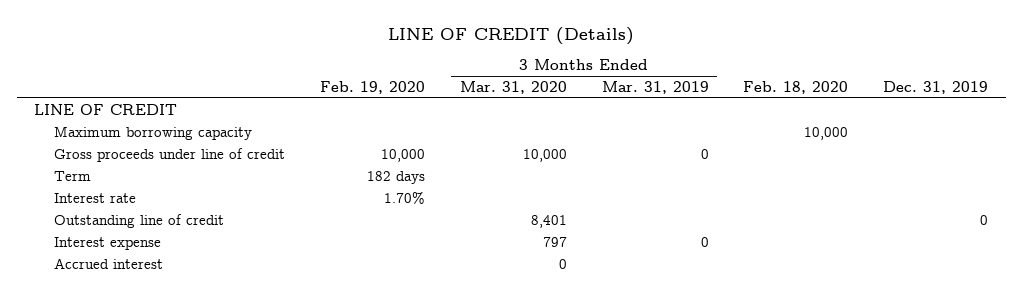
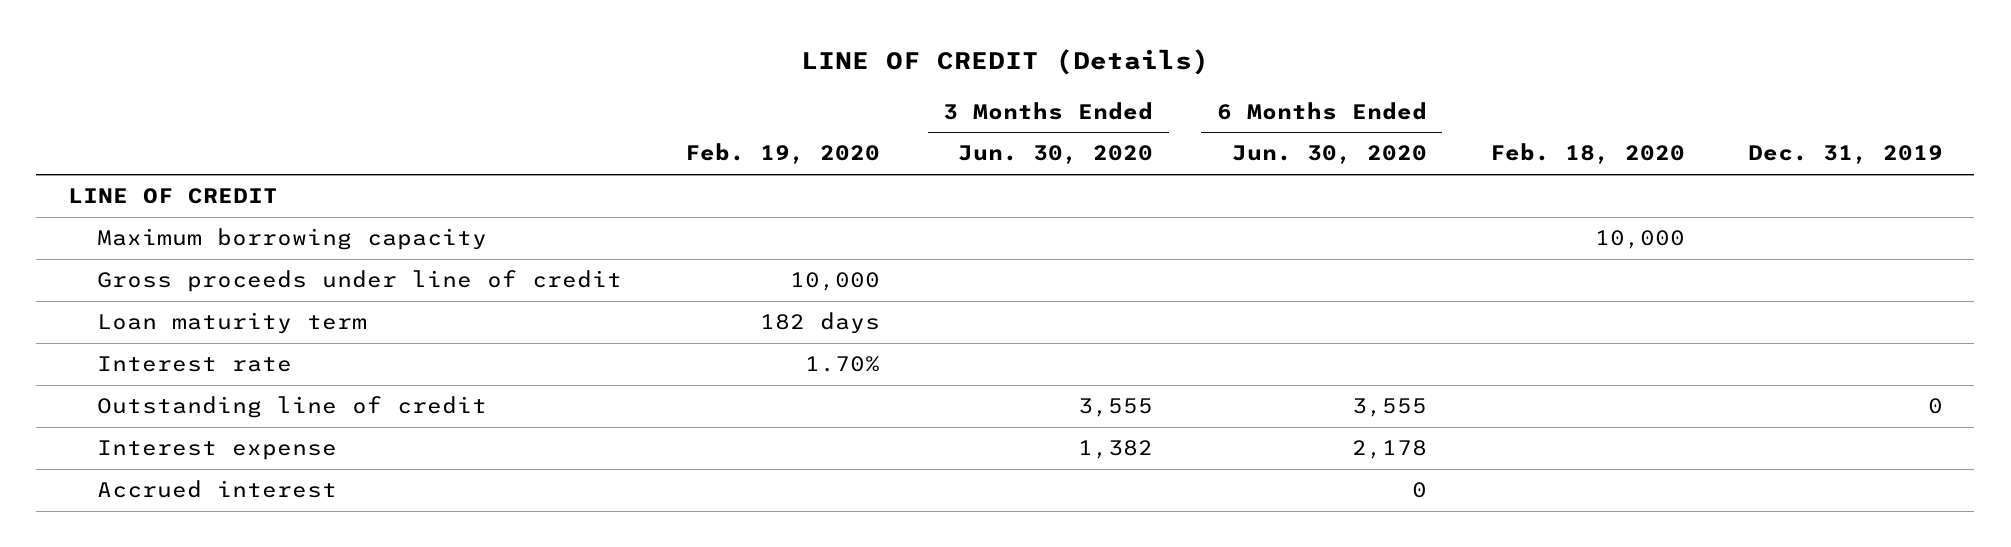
- | Feb. 19, 2020 | 3 Months Ended Mar. 31, 2020 | 3 Months Ended Mar. 31, 2019 | Feb. 18, 2020 | Dec. 31, 2019
+ | Feb. 19, 2020 | 3 Months Ended Jun. 30, 2020 | 6 Months Ended Jun. 30, 2020 | Feb. 18, 2020 | Dec. 31, 2019
- Term | 182 days | | | |
+ Loan maturity term | 182 days | | | |

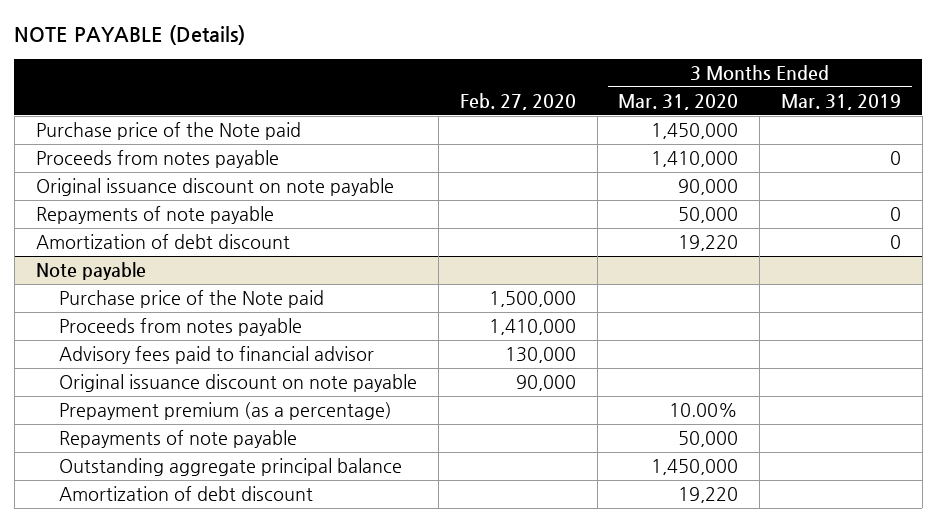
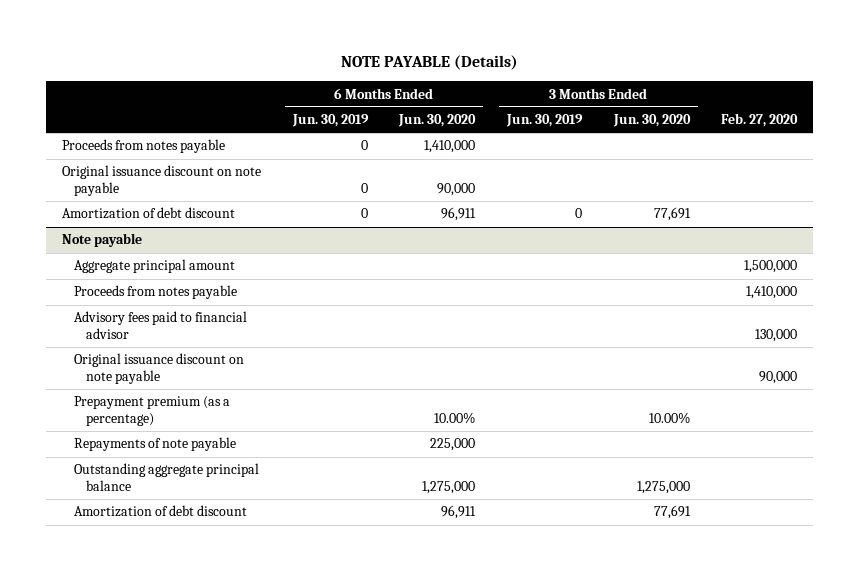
- | Feb. 27, 2020 | 3 Months Ended Mar. 31, 2020 | 3 Months Ended Mar. 31, 2019
+ | 6 Months Ended Jun. 30, 2019 | 6 Months Ended Jun. 30, 2020 | 3 Months Ended Jun. 30, 2019 | 3 Months Ended Jun. 30, 2020 | Feb. 27, 2020
- Purchase price of the Note paid | | 1,450,000 |
- Repayments of note payable | | 50,000 | 0
@ Note payable
- Purchase price of the Note paid | 1,500,000 | |
+ Aggregate principal amount | | | | | 1,500,000

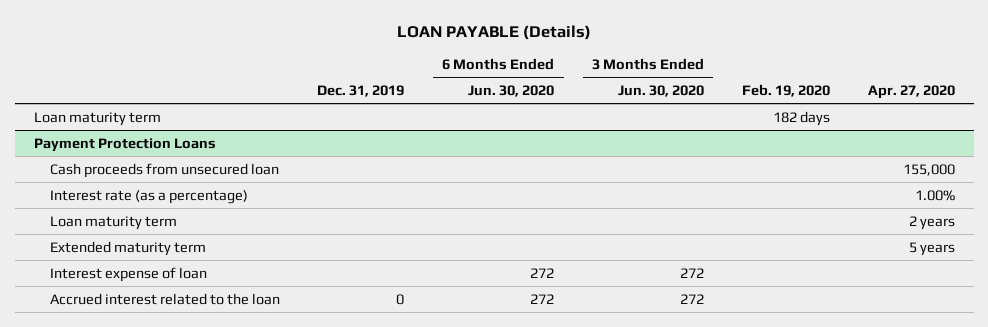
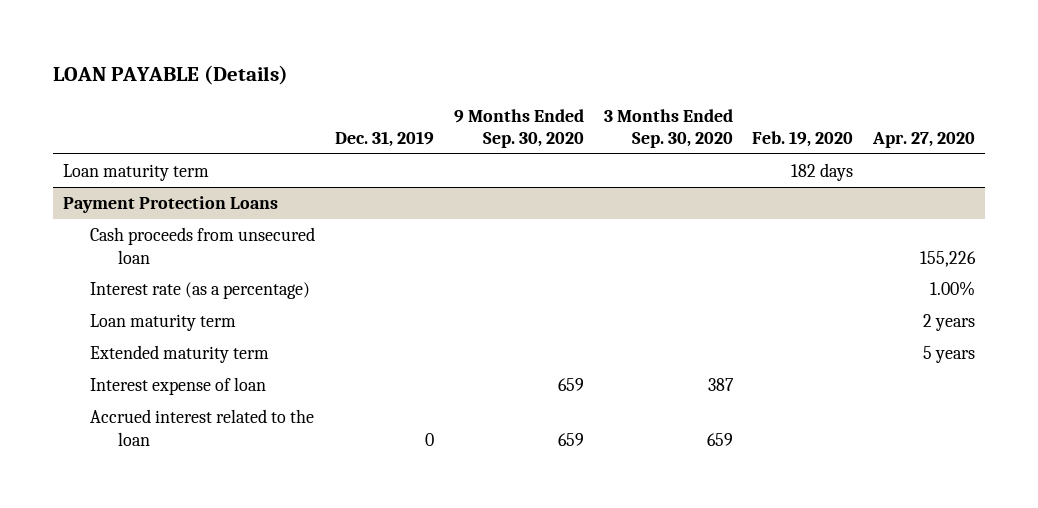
- | Dec. 31, 2019 | 6 Months Ended Jun. 30, 2020 | 3 Months Ended Jun. 30, 2020 | Feb. 19, 2020 | Apr. 27, 2020
+ | Dec. 31, 2019 | 9 Months Ended Sep. 30, 2020 | 3 Months Ended Sep. 30, 2020 | Feb. 19, 2020 | Apr. 27, 2020
@ Payment Protection Loans
- Cash proceeds from unsecured loan | | | | | 155,000
+ Cash proceeds from unsecured loan | | | | | 155,226

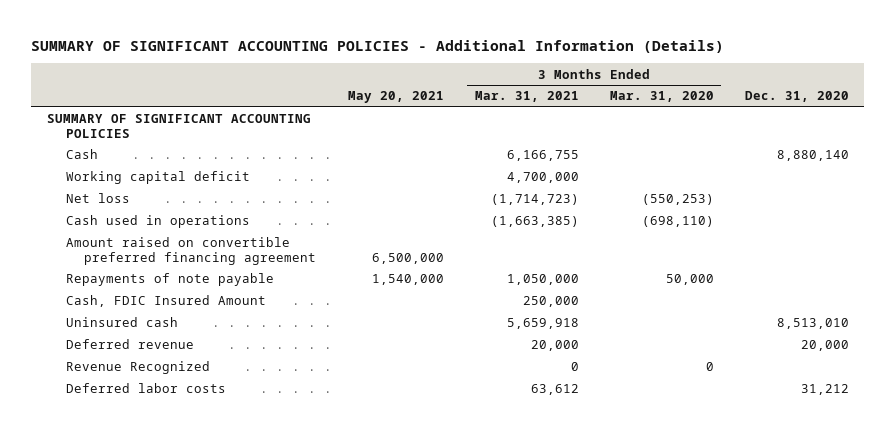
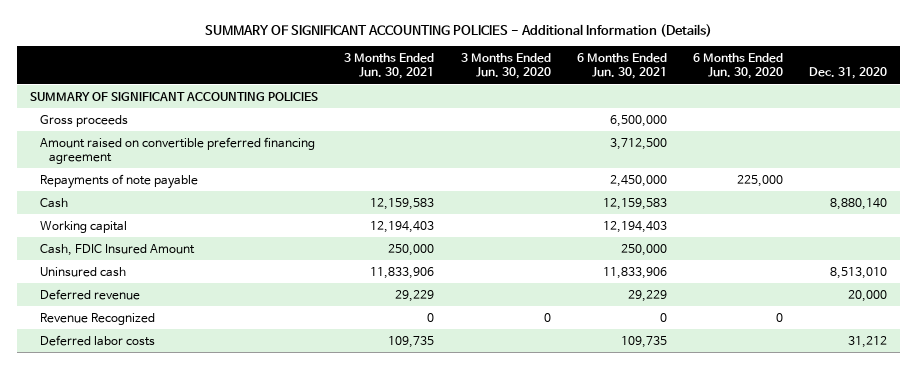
- | May 20, 2021 | 3 Months Ended Mar. 31, 2021 | 3 Months Ended Mar. 31, 2020 | Dec. 31, 2020
+ | 3 Months Ended Jun. 30, 2021 | 3 Months Ended Jun. 30, 2020 | 6 Months Ended Jun. 30, 2021 | 6 Months Ended Jun. 30, 2020 | Dec. 31, 2020
- Working capital deficit | | 4,700,000 | |
- Net loss | | (1,714,723) | (550,253) |
- Cash used in operations | | (1,663,385) | (698,110) |
+ Gross proceeds | | | 6,500,000 | |
moved down: Cash | 12,159,583 | | 12,159,583 | | 8,880,140
+ Working capital | 12,194,403 | | 12,194,403 | |

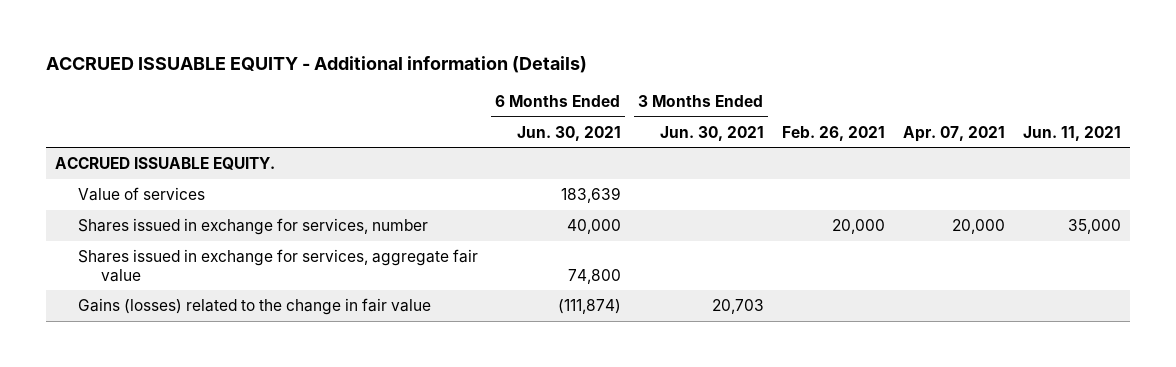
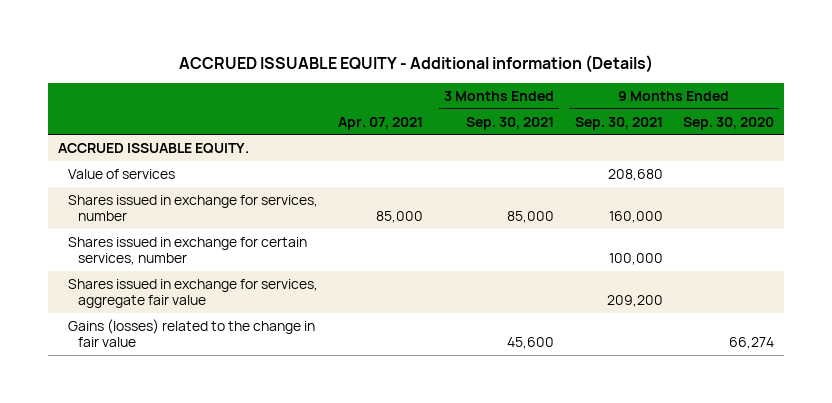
- | 6 Months Ended Jun. 30, 2021 | 3 Months Ended Jun. 30, 2021 | Feb. 26, 2021 | Apr. 07, 2021 | Jun. 11, 2021
+ | Apr. 07, 2021 | 3 Months Ended Sep. 30, 2021 | 9 Months Ended Sep. 30, 2021 | 9 Months Ended Sep. 30, 2020
- Shares issued in exchange for services, number | 40,000 | | 20,000 | 20,000 | 35,000
+ Shares issued in exchange for services, number | 85,000 | 85,000 | 160,000 |
+ Shares issued in exchange for certain services, number | | | 100,000 |

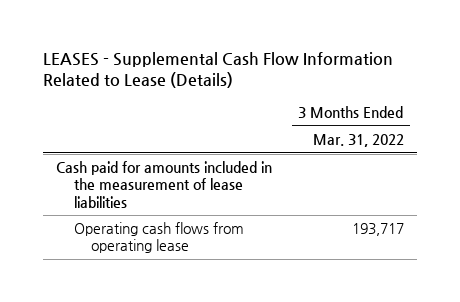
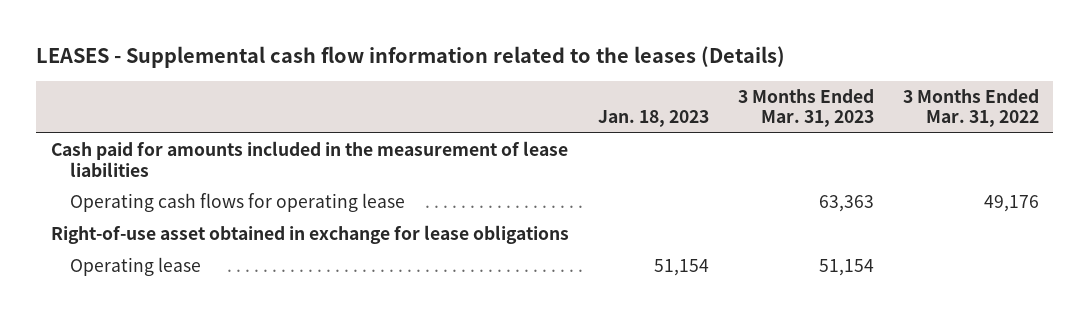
- LEASES - Supplemental Cash Flow Information Related to Lease (Details)
+ LEASES - Supplemental cash flow information related to the leases (Details)
- | 3 Months Ended Mar. 31, 2022
+ | Jan. 18, 2023 | 3 Months Ended Mar. 31, 2023 | 3 Months Ended Mar. 31, 2022
- Operating cash flows from operating lease | 193,717
+ Operating cash flows for operating lease | | 63,363 | 49,176
+ Right-of-use asset obtained in exchange for lease obligations
+ Operating lease | 51,154 | 51,154 |

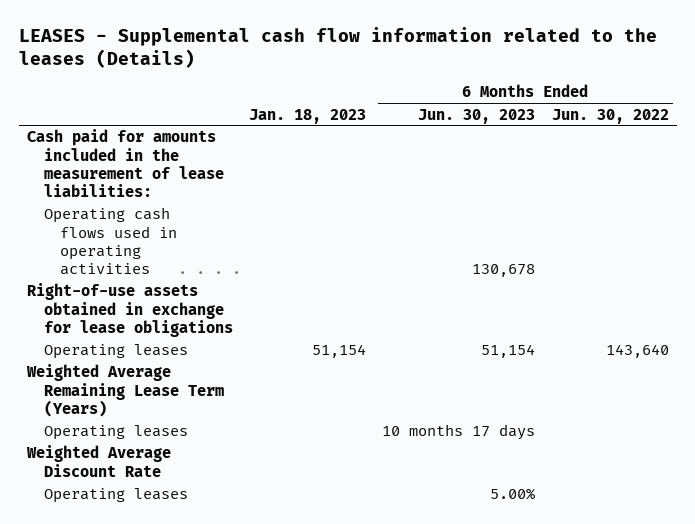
- | Jan. 18, 2023 | 3 Months Ended Mar. 31, 2023 | 3 Months Ended Mar. 31, 2022
+ | Jan. 18, 2023 | 6 Months Ended Jun. 30, 2023 | 6 Months Ended Jun. 30, 2022
- Cash paid for amounts included in the measurement of lease liabilities
- Operating cash flows for operating lease | | 63,363 | 49,176
- Right-of-use asset obtained in exchange for lease obligations
- Operating lease | 51,154 | 51,154 |
+ Cash paid for amounts included in the measurement of lease liabilities:
+ Operating cash flows used in operating activities | | 130,678 |
+ Right-of-use assets obtained in exchange for lease obligations
+ Operating leases | 51,154 | 51,154 | 143,640
+ Weighted Average Remaining Lease Term (Years)
+ Operating leases | | 10 months 17 days |
+ Weighted Average Discount Rate
+ Operating leases | | 5.00% |

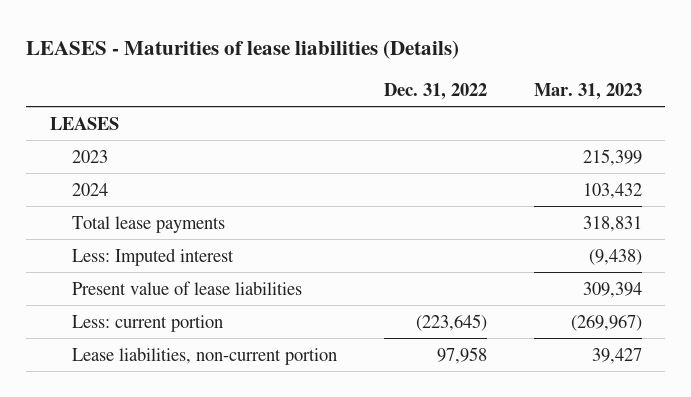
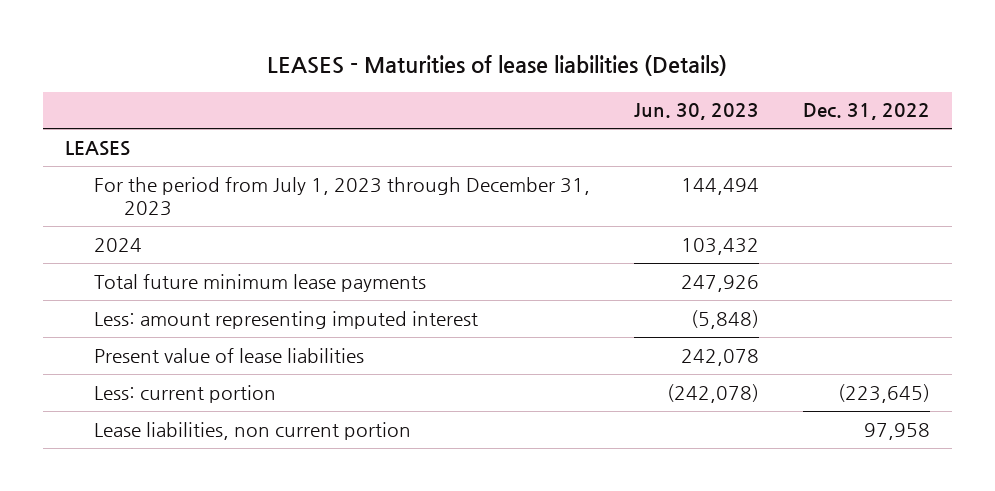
- | Dec. 31, 2022 | Mar. 31, 2023
+ | Jun. 30, 2023 | Dec. 31, 2022
- 2023 | | 215,399
+ For the period from July 1, 2023 through December 31, 2023 | 144,494 |
- Total lease payments | | 318,831
- Less: Imputed interest | | (9,438)
+ Total future minimum lease payments | 247,926 |
+ Less: amount representing imputed interest | (5,848) |
- Lease liabilities, non-current portion | 97,958 | 39,427
+ Lease liabilities, non current portion | | 97,958

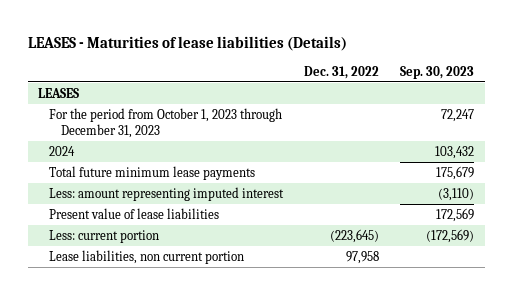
- | Jun. 30, 2023 | Dec. 31, 2022
+ | Dec. 31, 2022 | Sep. 30, 2023
- For the period from July 1, 2023 through December 31, 2023 | 144,494 |
+ For the period from October 1, 2023 through December 31, 2023 | | 72,247

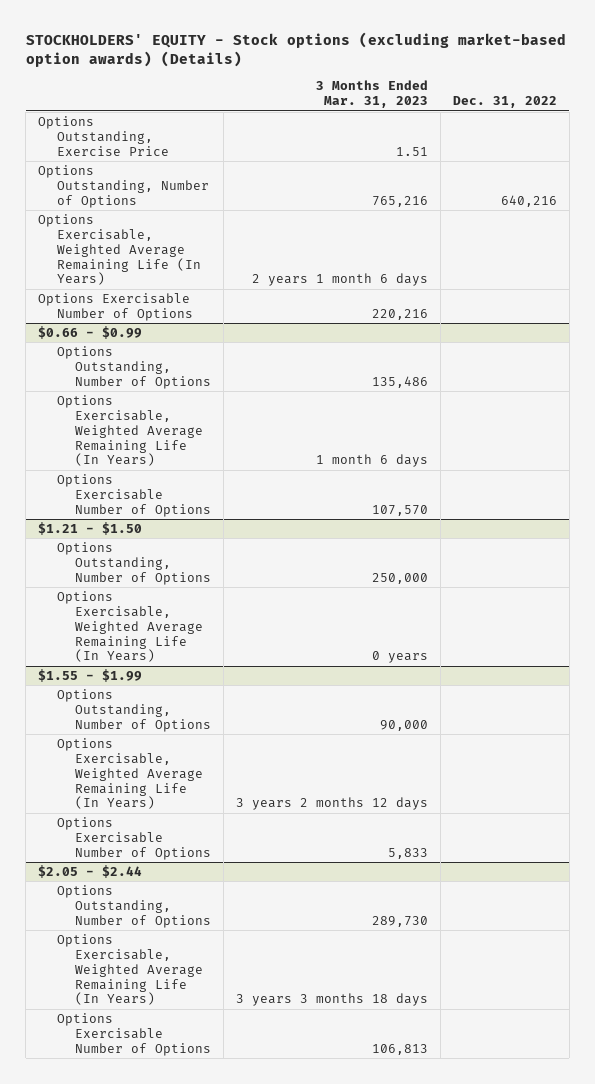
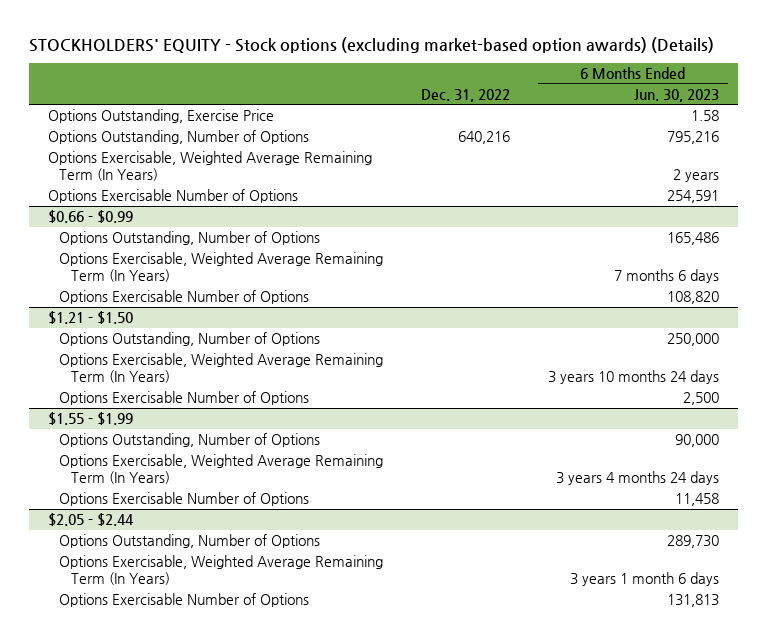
- | 3 Months Ended Mar. 31, 2023 | Dec. 31, 2022
+ | Dec. 31, 2022 | 6 Months Ended Jun. 30, 2023
- Options Exercisable, Weighted Average Remaining Life (In Years) | 2 years 1 month 6 days |
+ Options Exercisable, Weighted Average Remaining Term (In Years) | | 2 years
@ $0.66 - $0.99
- Options Exercisable, Weighted Average Remaining Life (In Years) | 1 month 6 days |
+ Options Exercisable, Weighted Average Remaining Term (In Years) | | 7 months 6 days
@ $1.21 - $1.50
- Options Exercisable, Weighted Average Remaining Life (In Years) | 0 years |
+ Options Exercisable, Weighted Average Remaining Term (In Years) | | 3 years 10 months 24 days
+ Options Exercisable Number of Options | | 2,500
@ $1.55 - $1.99
- Options Exercisable, Weighted Average Remaining Life (In Years) | 3 years 2 months 12 days |
+ Options Exercisable, Weighted Average Remaining Term (In Years) | | 3 years 4 months 24 days
@ $2.05 - $2.44
- Options Exercisable, Weighted Average Remaining Life (In Years) | 3 years 3 months 18 days |
+ Options Exercisable, Weighted Average Remaining Term (In Years) | | 3 years 1 month 6 days

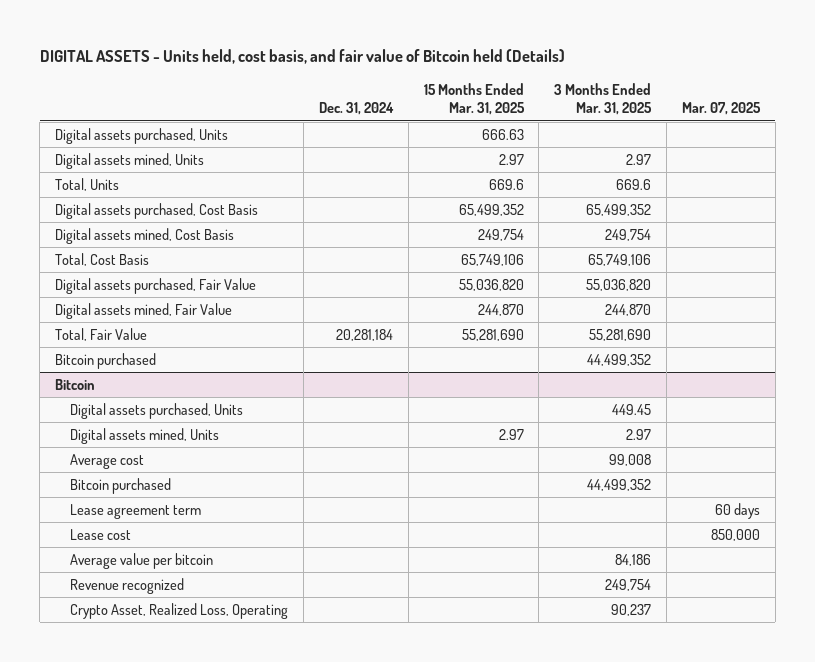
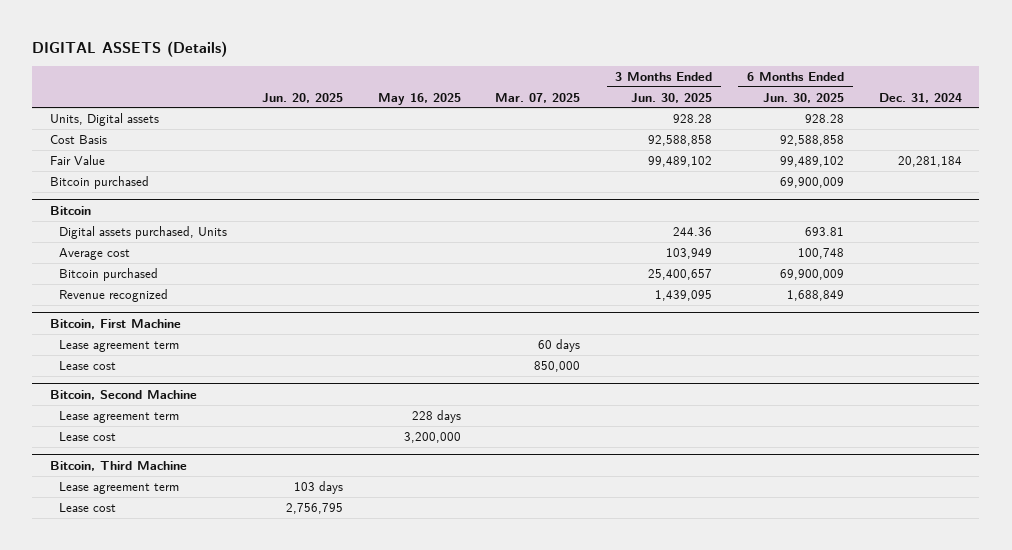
- DIGITAL ASSETS - Units held, cost basis, and fair value of Bitcoin held (Details)
+ DIGITAL ASSETS (Details)
- | Dec. 31, 2024 | 15 Months Ended Mar. 31, 2025 | 3 Months Ended Mar. 31, 2025 | Mar. 07, 2025
+ | Jun. 20, 2025 | May 16, 2025 | Mar. 07, 2025 | 3 Months Ended Jun. 30, 2025 | 6 Months Ended Jun. 30, 2025 | Dec. 31, 2024
- Digital assets purchased, Units | | 666.63 | |
- Digital assets mined, Units | | 2.97 | 2.97 |
- Total, Units | | 669.6 | 669.6 |
- Digital assets purchased, Cost Basis | | 65,499,352 | 65,499,352 |
- Digital assets mined, Cost Basis | | 249,754 | 249,754 |
- Total, Cost Basis | | 65,749,106 | 65,749,106 |
- Digital assets purchased, Fair Value | | 55,036,820 | 55,036,820 |
- Digital assets mined, Fair Value | | 244,870 | 244,870 |
- Total, Fair Value | 20,281,184 | 55,281,690 | 55,281,690 |
+ Units, Digital assets | | | | 928.28 | 928.28 |
+ Cost Basis | | | | 92,588,858 | 92,588,858 |
+ Fair Value | | | | 99,489,102 | 99,489,102 | 20,281,184
@ Bitcoin
- Digital assets mined, Units | | 2.97 | 2.97 |
- Lease agreement term | | | | 60 days
- Lease cost | | | | 850,000
- Average value per bitcoin | | | 84,186 |
- Crypto Asset, Realized Loss, Operating | | | 90,237 |
+ Bitcoin, First Machine
+ Lease agreement term | | | 60 days | | |
+ Lease cost | | | 850,000 | | |
+ Bitcoin, Second Machine
+ Lease agreement term | | 228 days | | | |
+ Lease cost | | 3,200,000 | | | |
+ Bitcoin, Third Machine
+ Lease agreement term | 103 days | | | | |
+ Lease cost | 2,756,795 | | | | |

